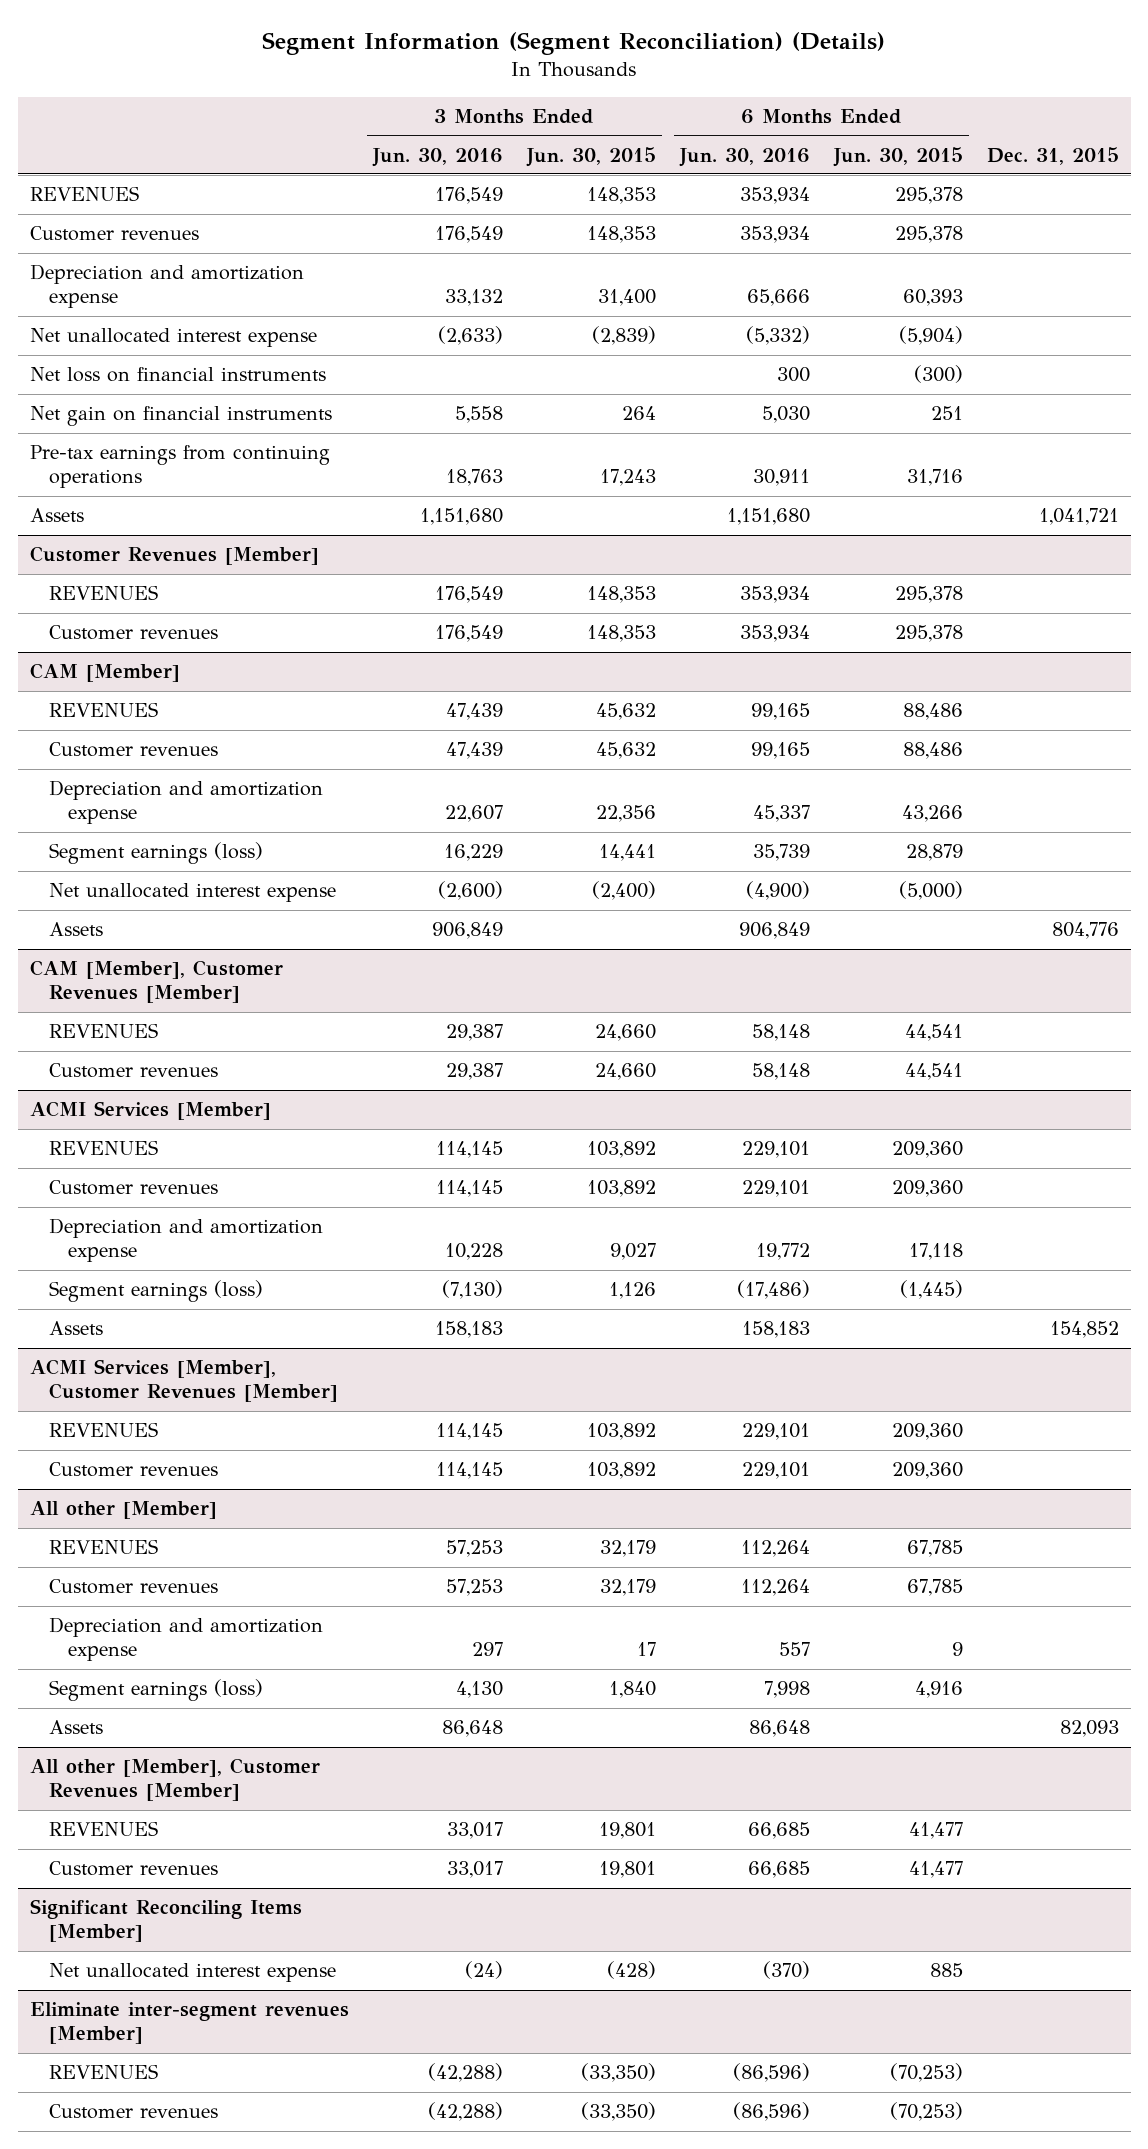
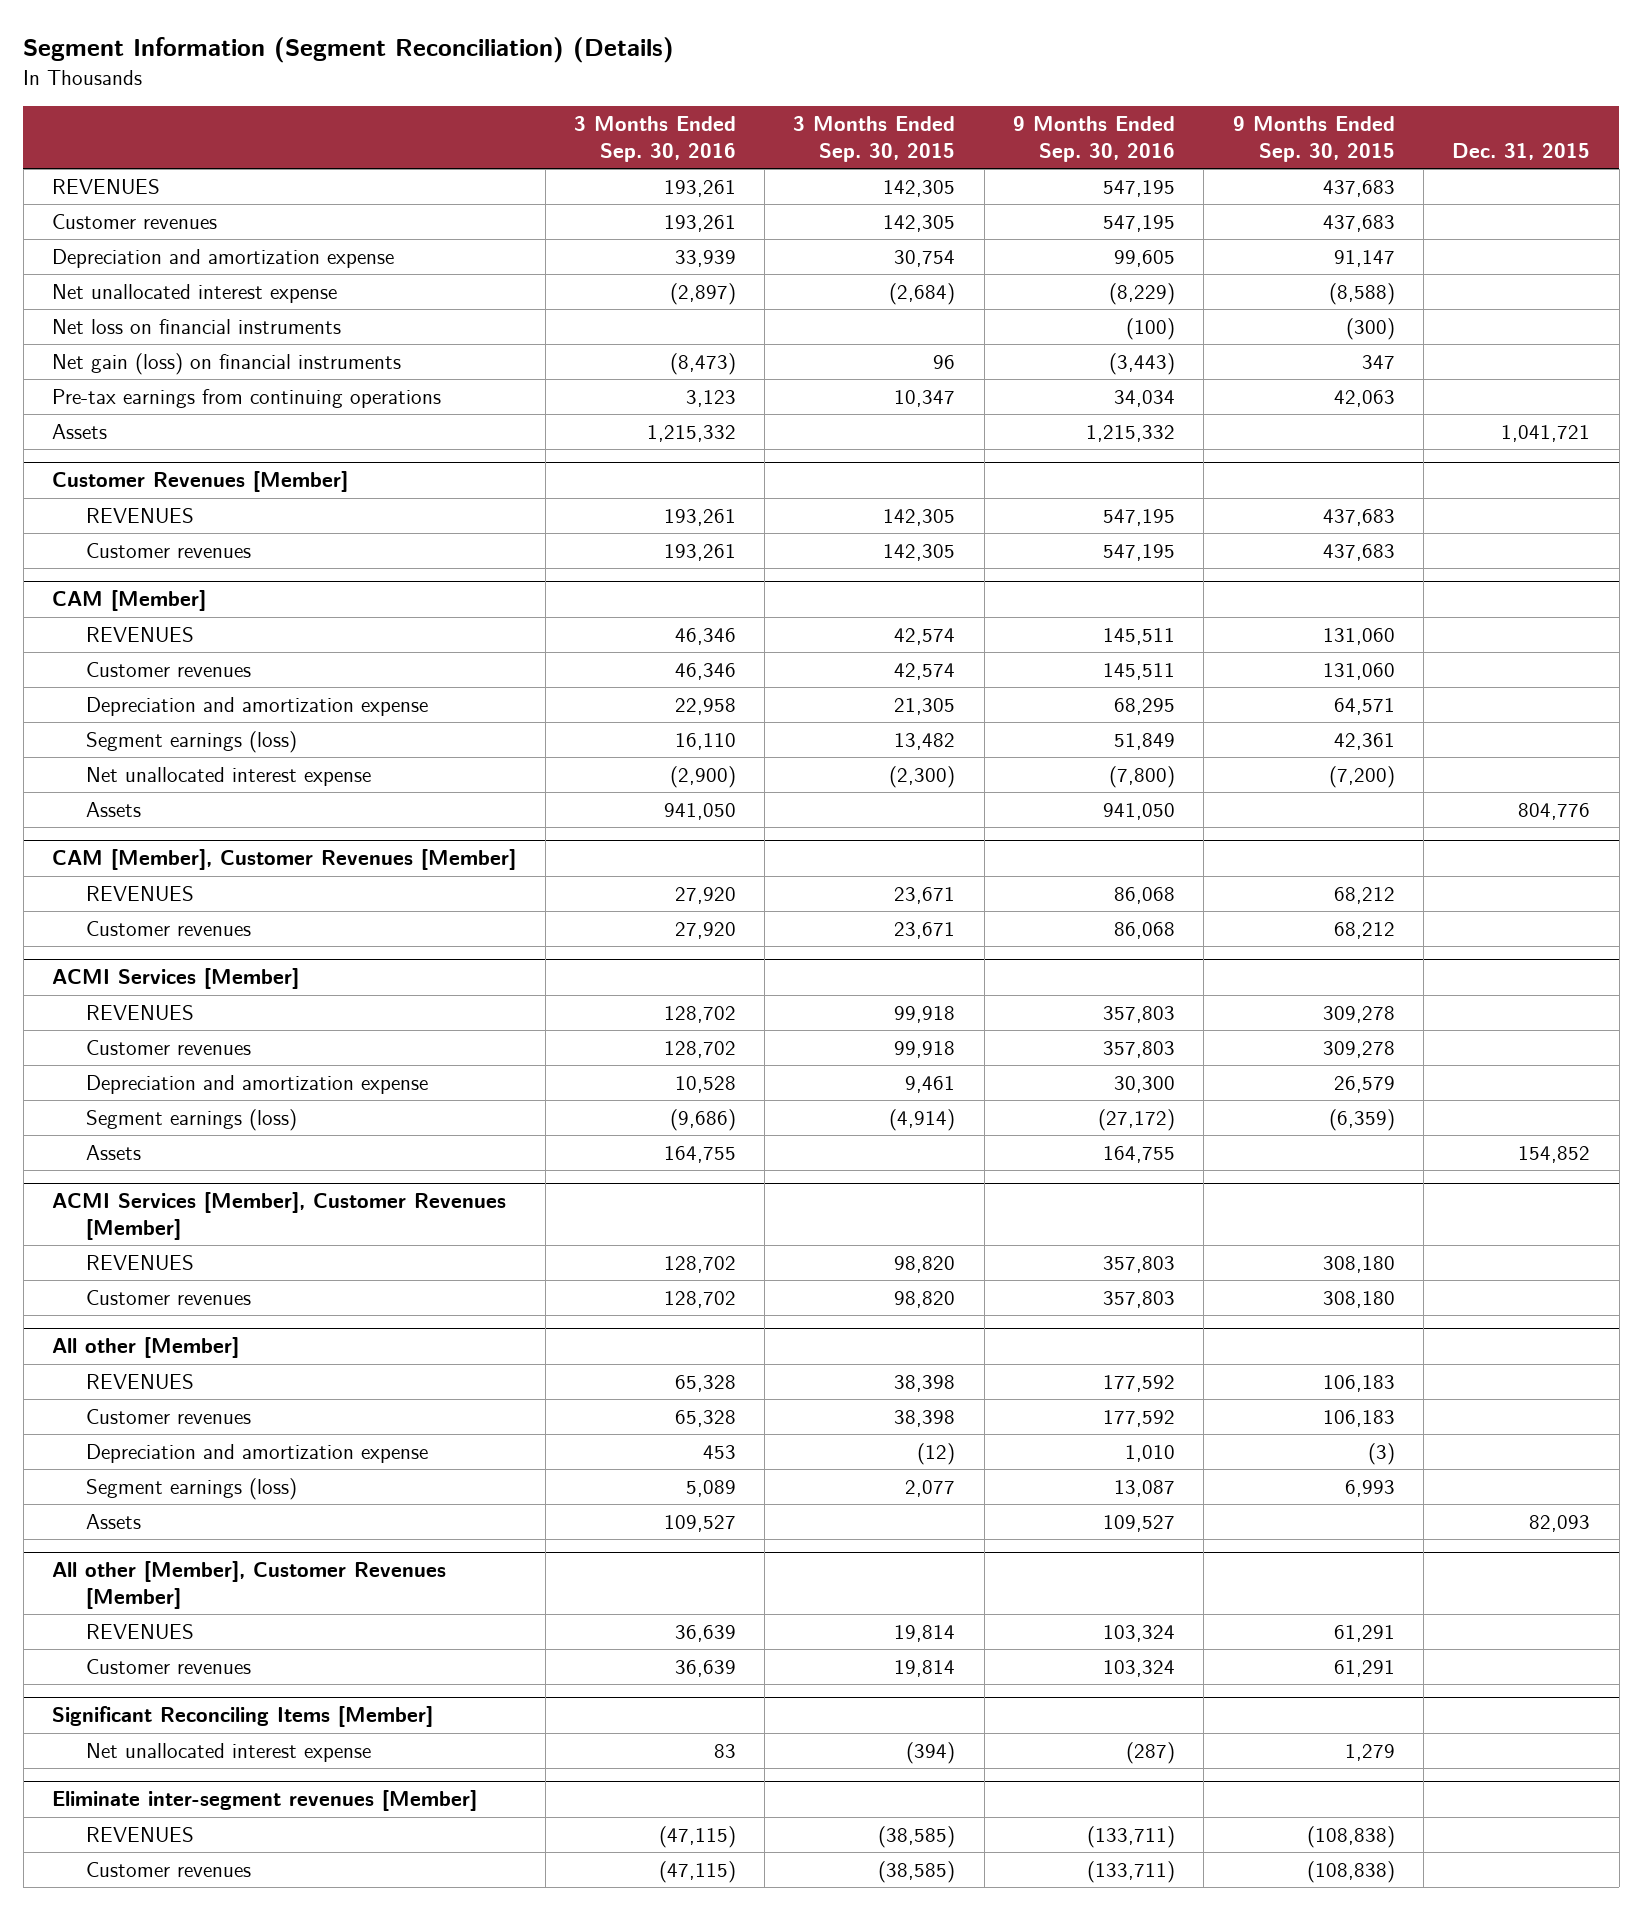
- | 3 Months Ended Jun. 30, 2016 | 3 Months Ended Jun. 30, 2015 | 6 Months Ended Jun. 30, 2016 | 6 Months Ended Jun. 30, 2015 | Dec. 31, 2015
+ | 3 Months Ended Sep. 30, 2016 | 3 Months Ended Sep. 30, 2015 | 9 Months Ended Sep. 30, 2016 | 9 Months Ended Sep. 30, 2015 | Dec. 31, 2015
- Net gain on financial instruments | 5,558 | 264 | 5,030 | 251 |
+ Net gain (loss) on financial instruments | (8,473) | 96 | (3,443) | 347 |

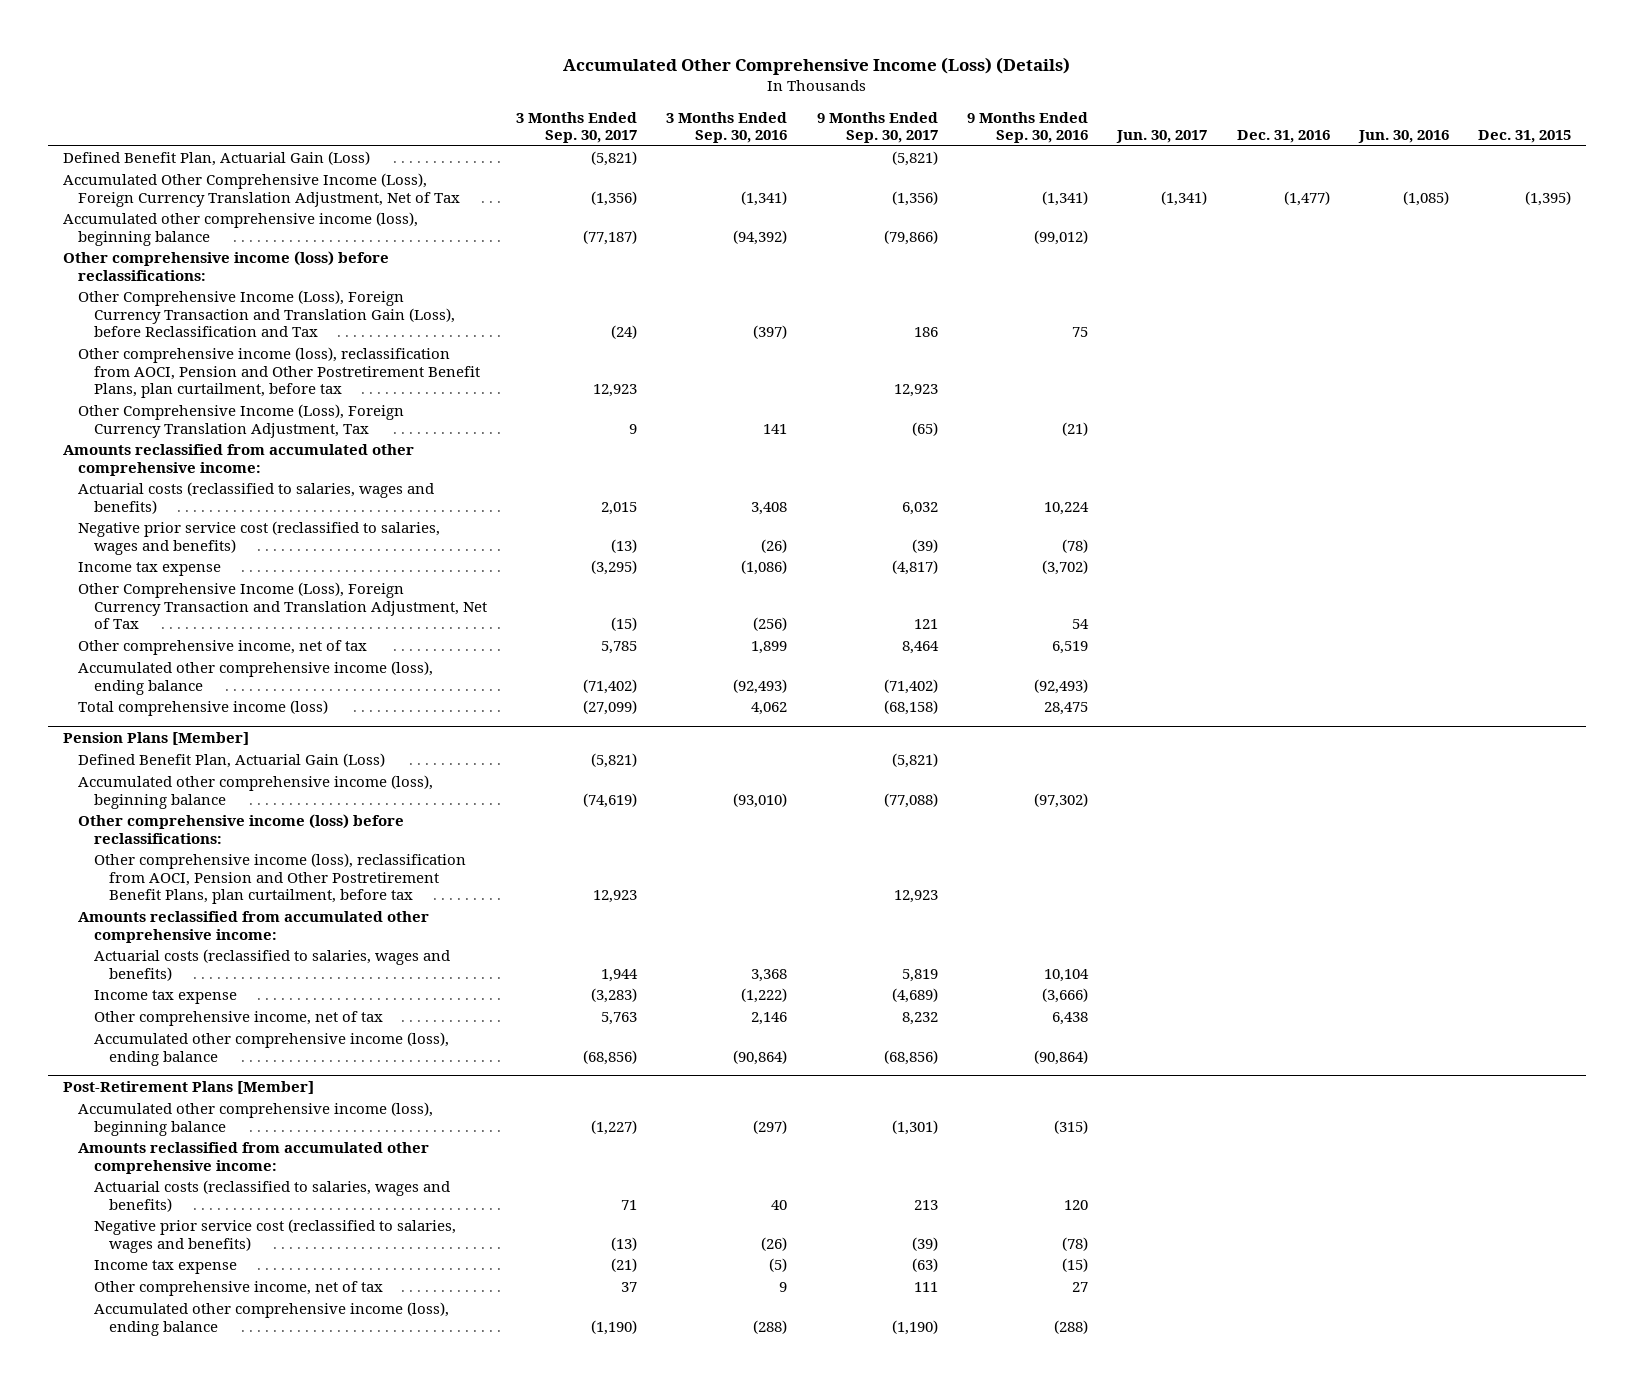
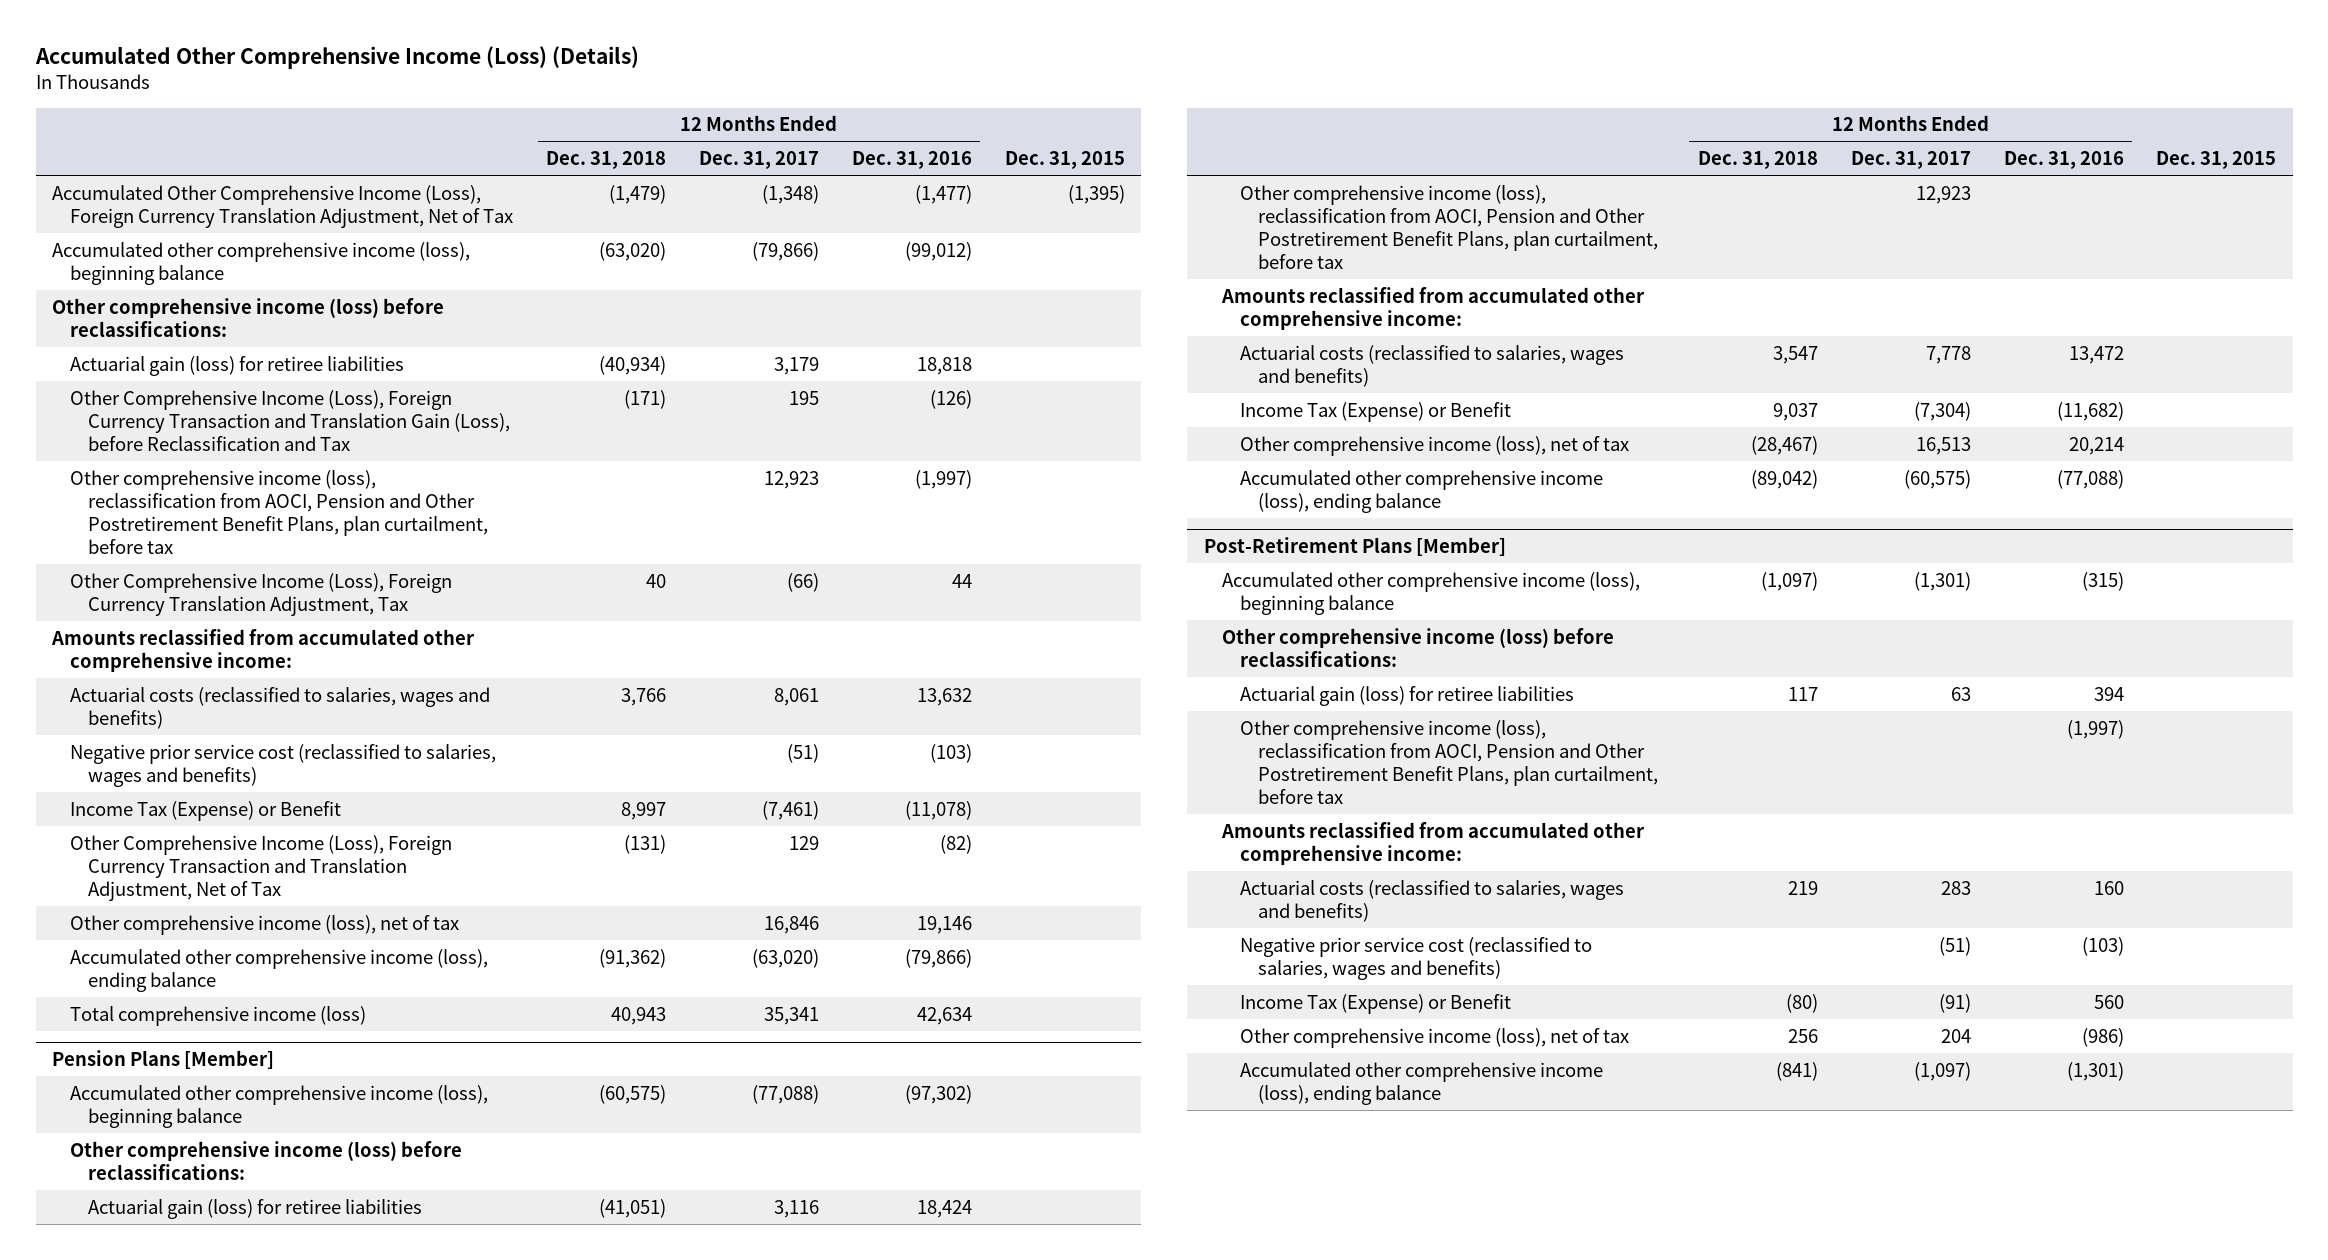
- | 3 Months Ended Sep. 30, 2017 | 3 Months Ended Sep. 30, 2016 | 9 Months Ended Sep. 30, 2017 | 9 Months Ended Sep. 30, 2016 | Jun. 30, 2017 | Dec. 31, 2016 | Jun. 30, 2016 | Dec. 31, 2015
+ | 12 Months Ended Dec. 31, 2018 | 12 Months Ended Dec. 31, 2017 | 12 Months Ended Dec. 31, 2016 | Dec. 31, 2015
- Defined Benefit Plan, Actuarial Gain (Loss) | (5,821) | | (5,821) | | | | |
+ Actuarial gain (loss) for retiree liabilities | (40,934) | 3,179 | 18,818 |
- Income tax expense | (3,295) | (1,086) | (4,817) | (3,702) | | | |
+ Income Tax (Expense) or Benefit | 8,997 | (7,461) | (11,078) |
- Other comprehensive income, net of tax | 5,785 | 1,899 | 8,464 | 6,519 | | | |
+ Other comprehensive income (loss), net of tax | | 16,846 | 19,146 |
@ Pension Plans [Member]
- Defined Benefit Plan, Actuarial Gain (Loss) | (5,821) | | (5,821) | | | | |
+ Actuarial gain (loss) for retiree liabilities | (41,051) | 3,116 | 18,424 |
- Income tax expense | (3,283) | (1,222) | (4,689) | (3,666) | | | |
- Other comprehensive income, net of tax | 5,763 | 2,146 | 8,232 | 6,438 | | | |
+ Income Tax (Expense) or Benefit | 9,037 | (7,304) | (11,682) |
+ Other comprehensive income (loss), net of tax | (28,467) | 16,513 | 20,214 |
@ Post-Retirement Plans [Member]
+ Other comprehensive income (loss) before reclassifications:
+ Actuarial gain (loss) for retiree liabilities | 117 | 63 | 394 |
+ Other comprehensive income (loss), reclassification from AOCI, Pension and Other Postretirement Benefit Plans, plan curtailment, before tax | | | (1,997) |
- Income tax expense | (21) | (5) | (63) | (15) | | | |
- Other comprehensive income, net of tax | 37 | 9 | 111 | 27 | | | |
+ Income Tax (Expense) or Benefit | (80) | (91) | 560 |
+ Other comprehensive income (loss), net of tax | 256 | 204 | (986) |

